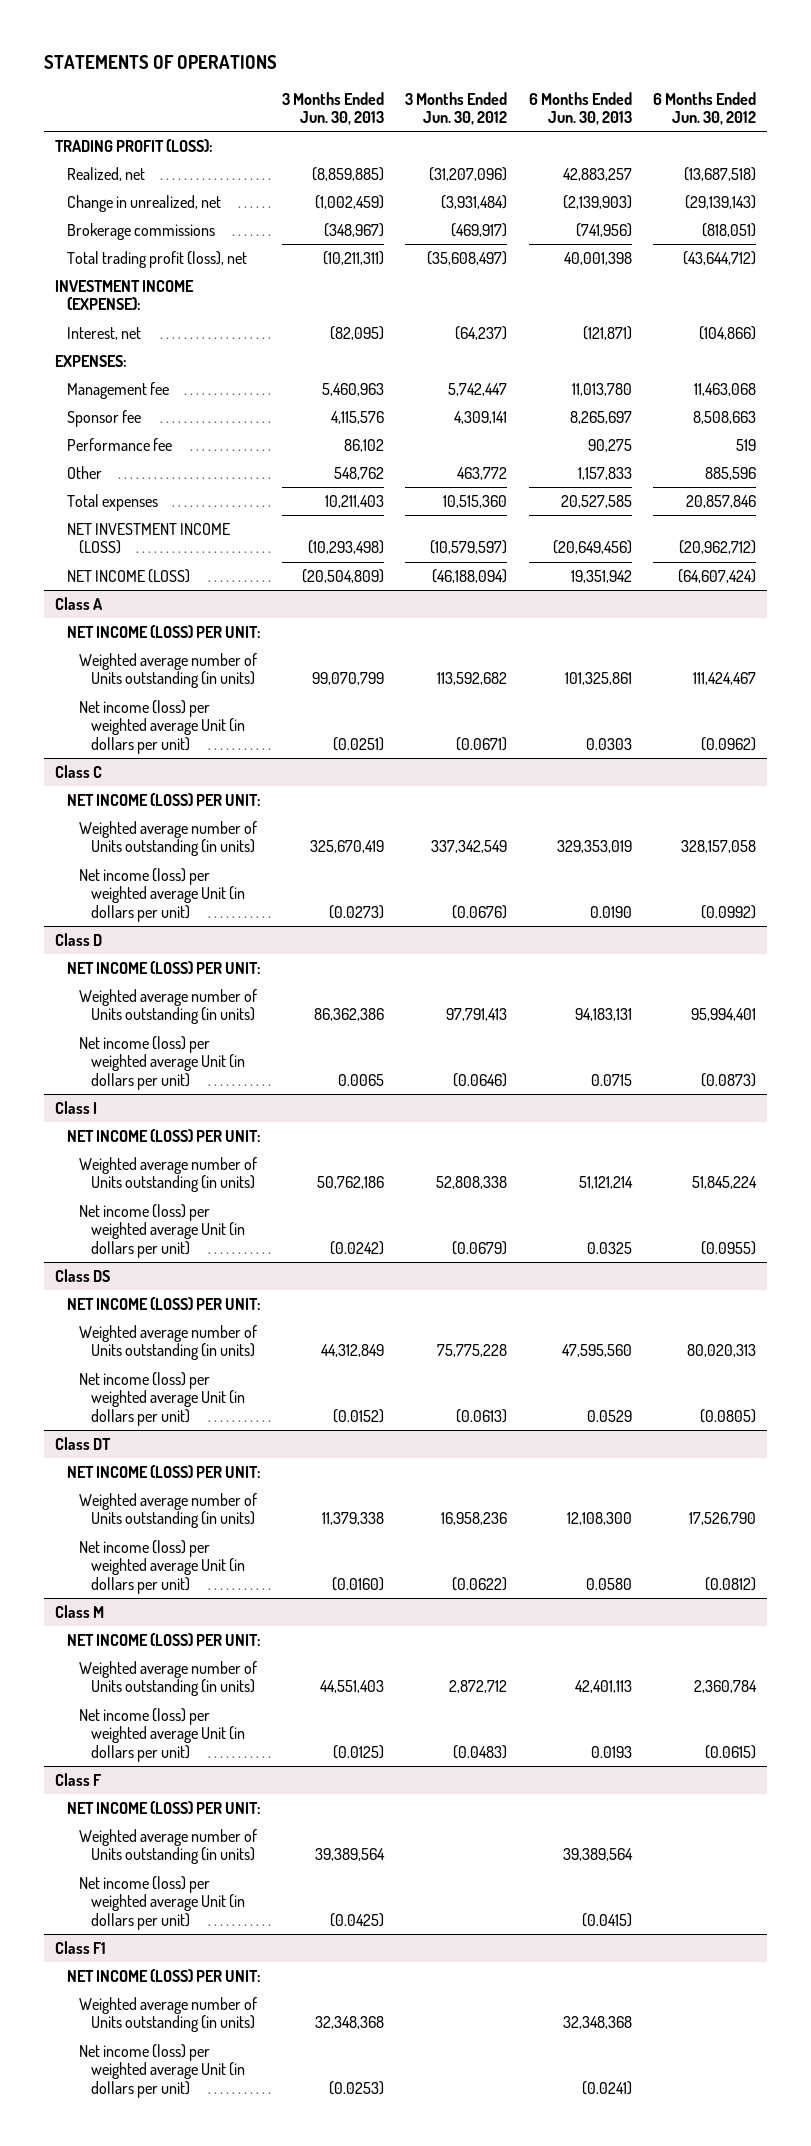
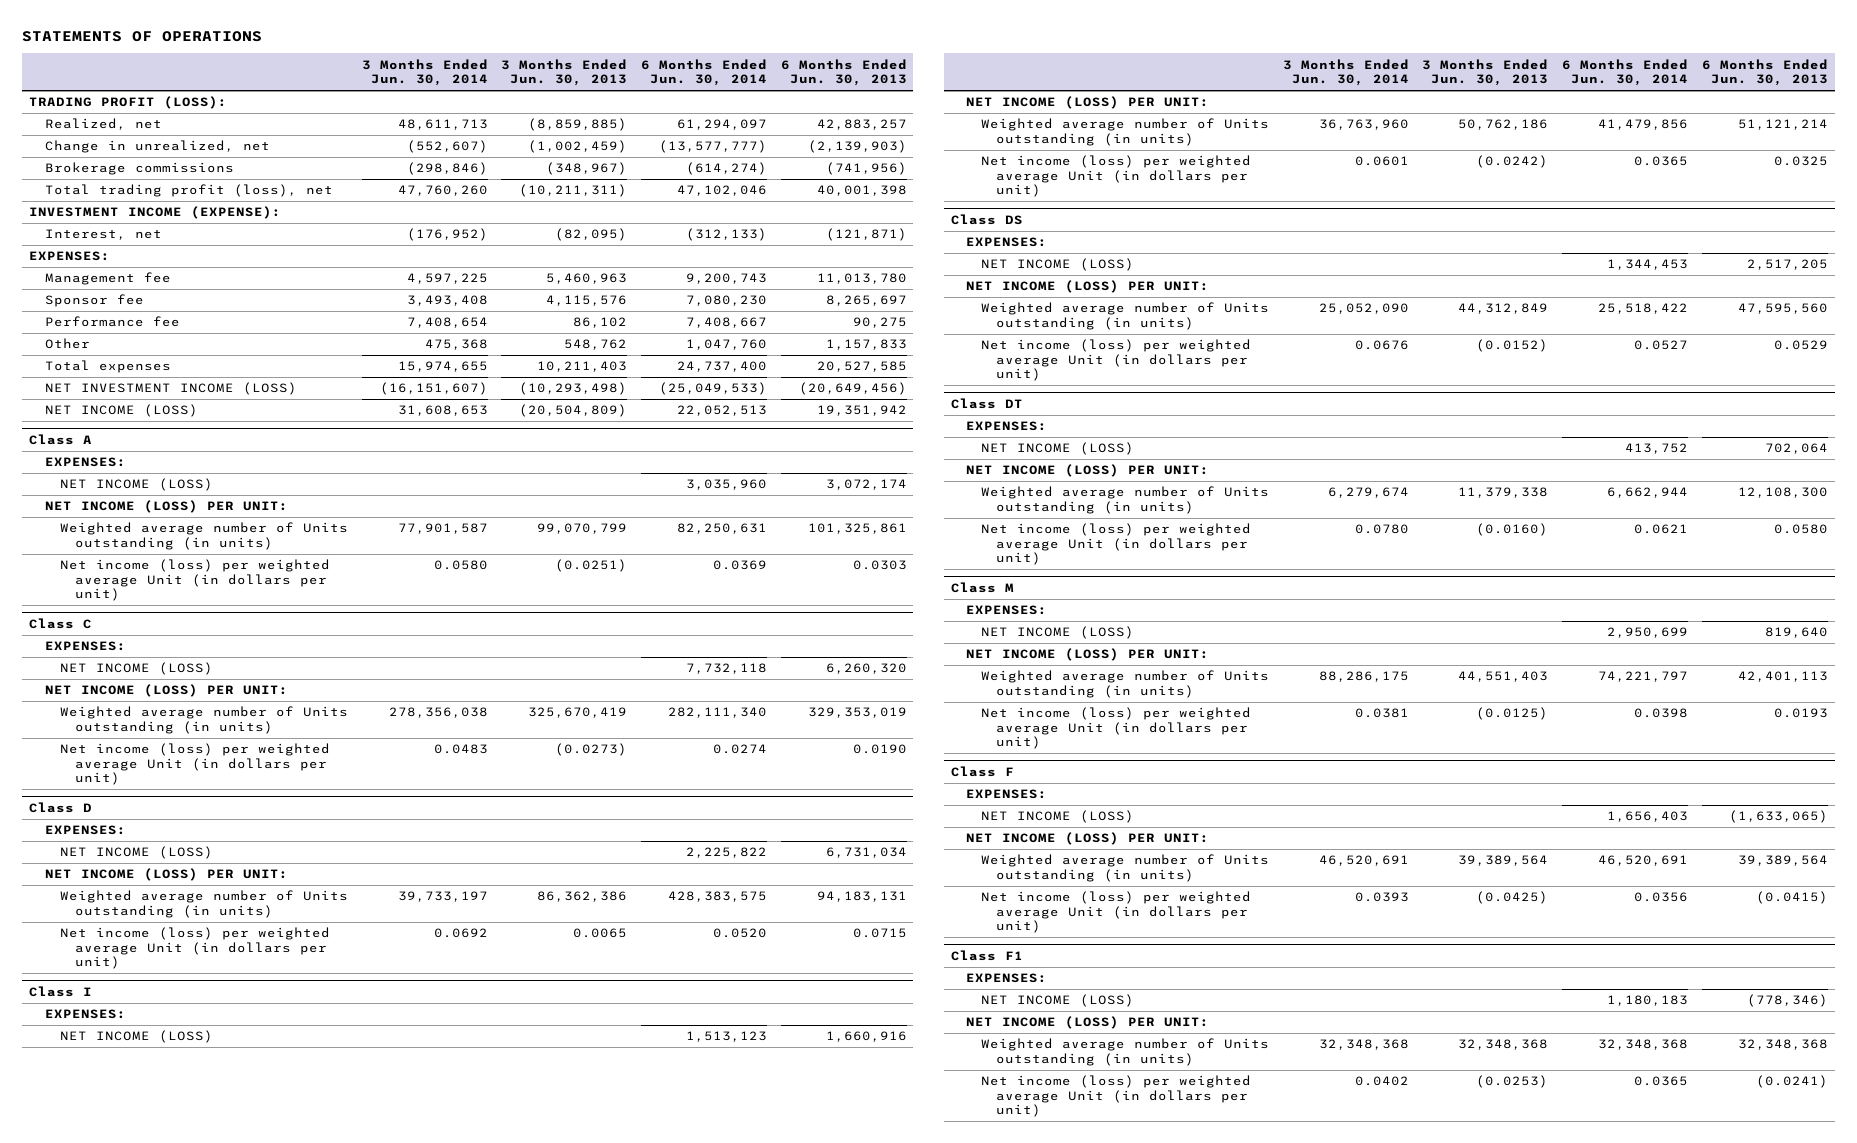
- | 3 Months Ended Jun. 30, 2013 | 3 Months Ended Jun. 30, 2012 | 6 Months Ended Jun. 30, 2013 | 6 Months Ended Jun. 30, 2012
+ | 3 Months Ended Jun. 30, 2014 | 3 Months Ended Jun. 30, 2013 | 6 Months Ended Jun. 30, 2014 | 6 Months Ended Jun. 30, 2013
@ Class A
+ EXPENSES:
+ NET INCOME (LOSS) | | | 3,035,960 | 3,072,174
@ Class C
+ EXPENSES:
+ NET INCOME (LOSS) | | | 7,732,118 | 6,260,320
@ Class D
+ EXPENSES:
+ NET INCOME (LOSS) | | | 2,225,822 | 6,731,034
@ Class I
+ EXPENSES:
+ NET INCOME (LOSS) | | | 1,513,123 | 1,660,916
@ Class DS
+ EXPENSES:
+ NET INCOME (LOSS) | | | 1,344,453 | 2,517,205
@ Class DT
+ EXPENSES:
+ NET INCOME (LOSS) | | | 413,752 | 702,064
@ Class M
+ EXPENSES:
+ NET INCOME (LOSS) | | | 2,950,699 | 819,640
@ Class F
+ EXPENSES:
+ NET INCOME (LOSS) | | | 1,656,403 | (1,633,065)
@ Class F1
+ EXPENSES:
+ NET INCOME (LOSS) | | | 1,180,183 | (778,346)

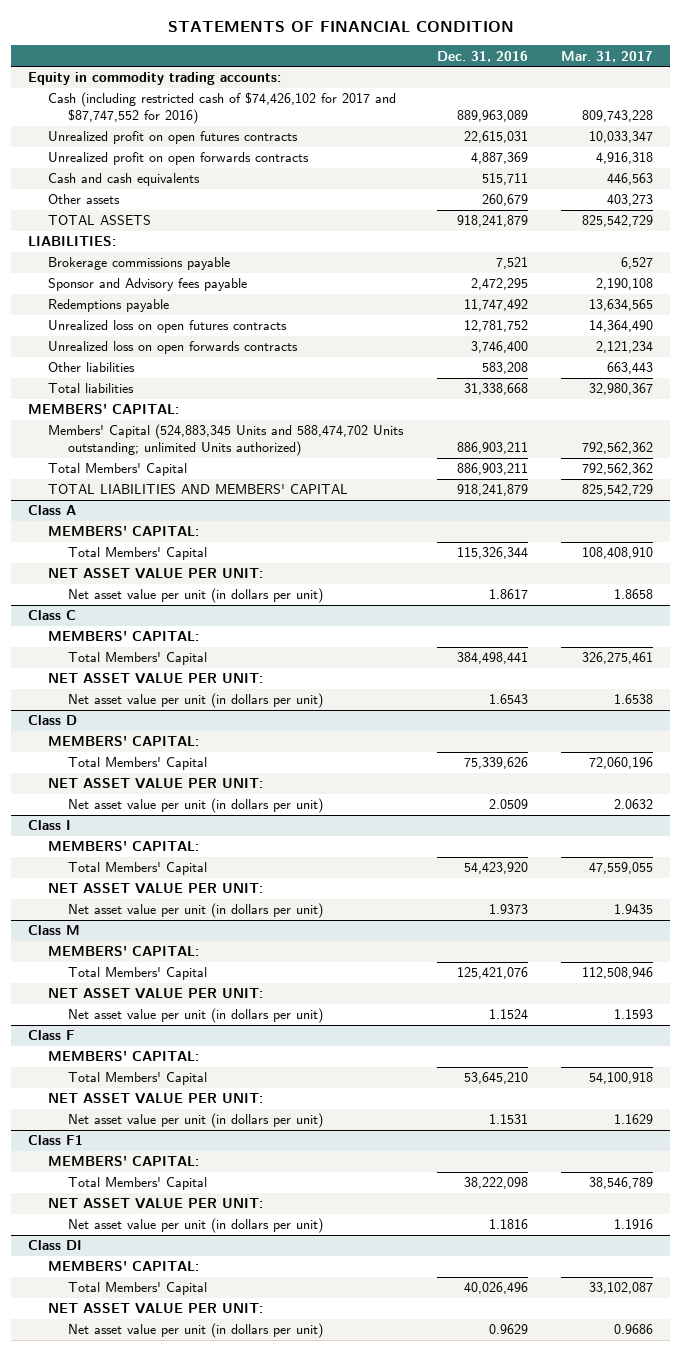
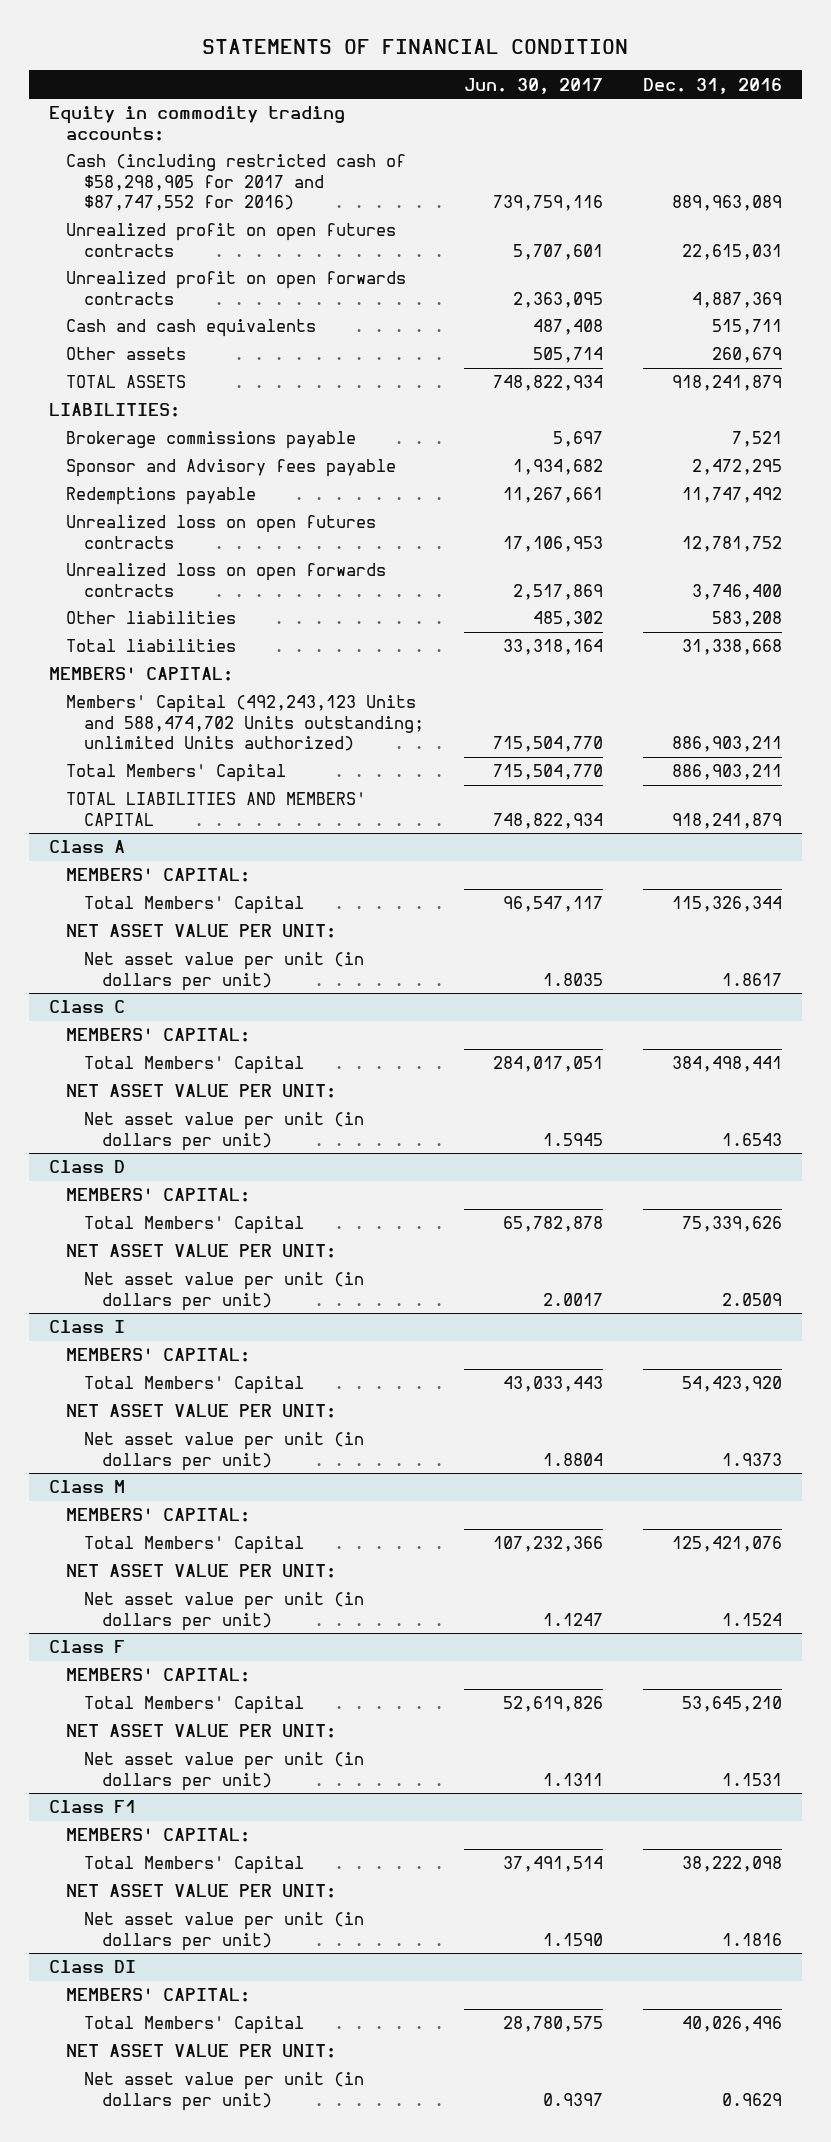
- | Dec. 31, 2016 | Mar. 31, 2017
+ | Jun. 30, 2017 | Dec. 31, 2016
- Cash (including restricted cash of $74,426,102 for 2017 and $87,747,552 for 2016) | 889,963,089 | 809,743,228
+ Cash (including restricted cash of $58,298,905 for 2017 and $87,747,552 for 2016) | 739,759,116 | 889,963,089
- Members' Capital (524,883,345 Units and 588,474,702 Units outstanding; unlimited Units authorized) | 886,903,211 | 792,562,362
+ Members' Capital (492,243,123 Units and 588,474,702 Units outstanding; unlimited Units authorized) | 715,504,770 | 886,903,211

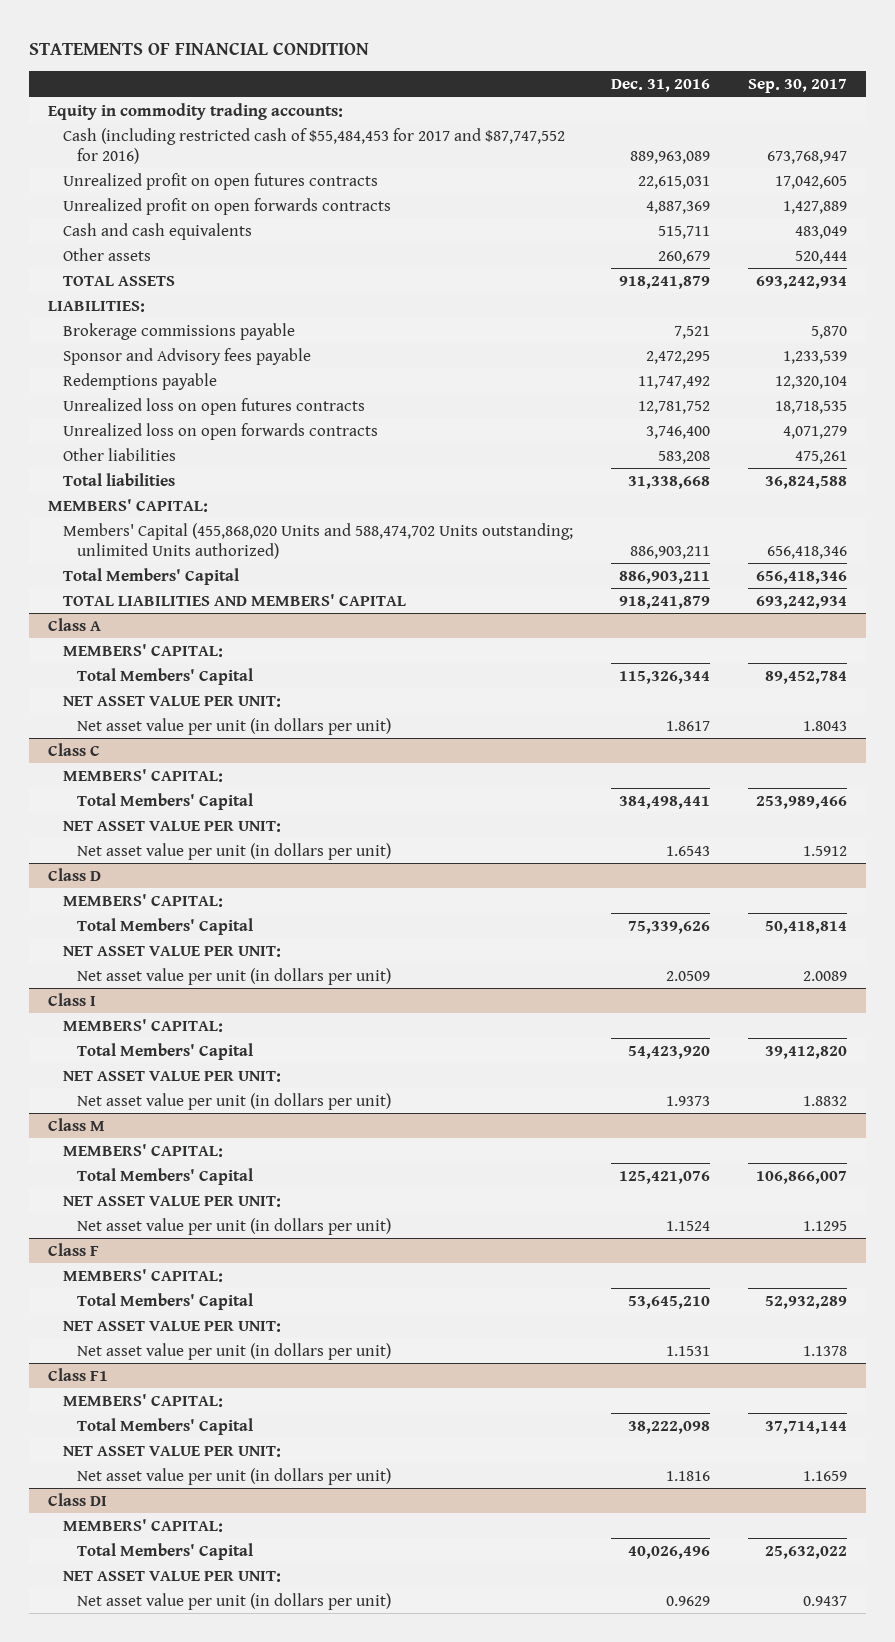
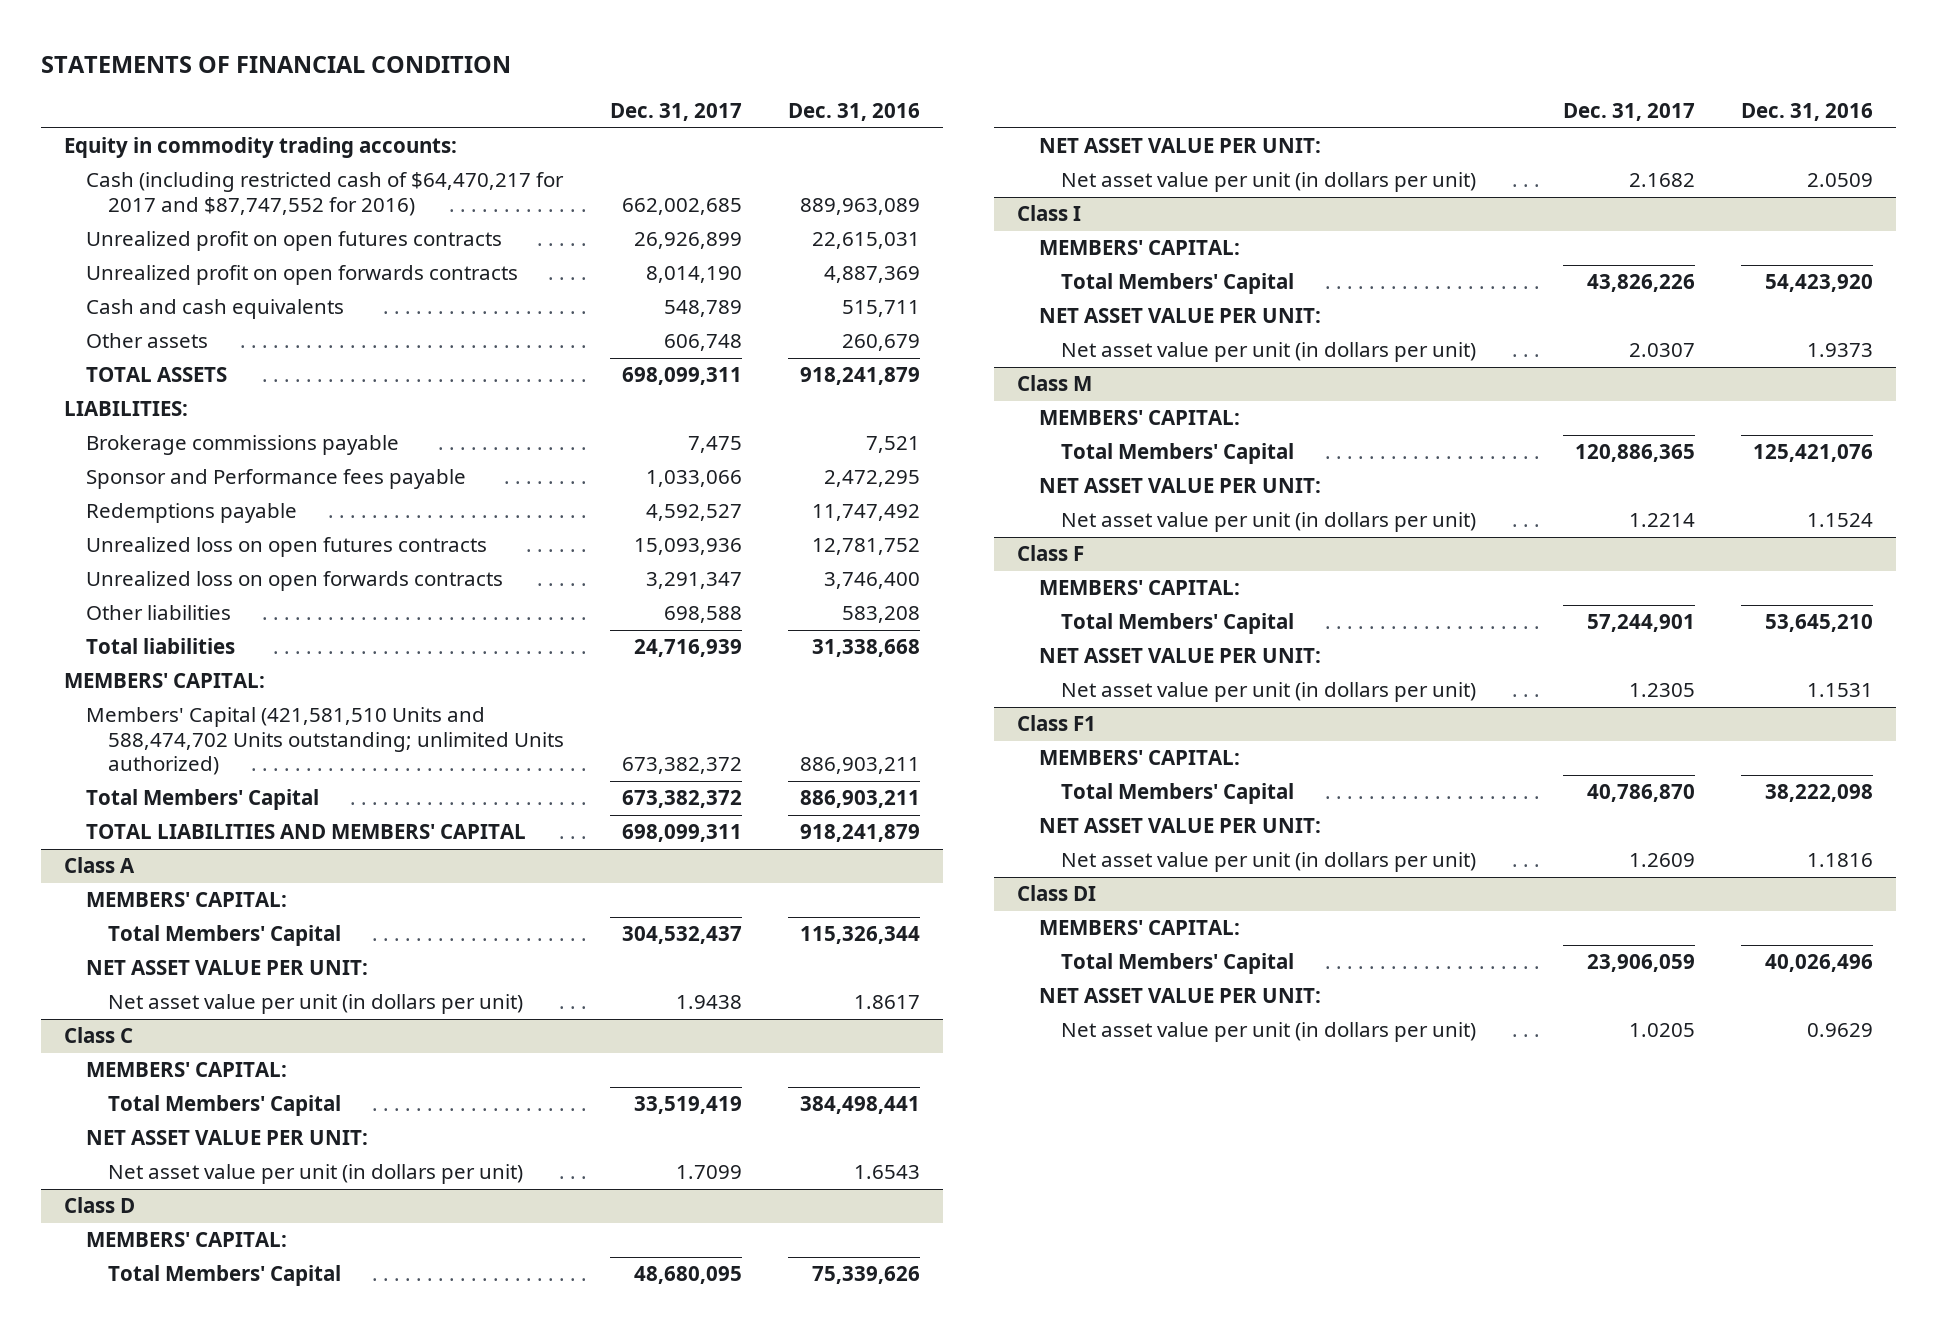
- | Dec. 31, 2016 | Sep. 30, 2017
+ | Dec. 31, 2017 | Dec. 31, 2016
- Cash (including restricted cash of $55,484,453 for 2017 and $87,747,552 for 2016) | 889,963,089 | 673,768,947
+ Cash (including restricted cash of $64,470,217 for 2017 and $87,747,552 for 2016) | 662,002,685 | 889,963,089
- Sponsor and Advisory fees payable | 2,472,295 | 1,233,539
+ Sponsor and Performance fees payable | 1,033,066 | 2,472,295
- Members' Capital (455,868,020 Units and 588,474,702 Units outstanding; unlimited Units authorized) | 886,903,211 | 656,418,346
+ Members' Capital (421,581,510 Units and 588,474,702 Units outstanding; unlimited Units authorized) | 673,382,372 | 886,903,211

